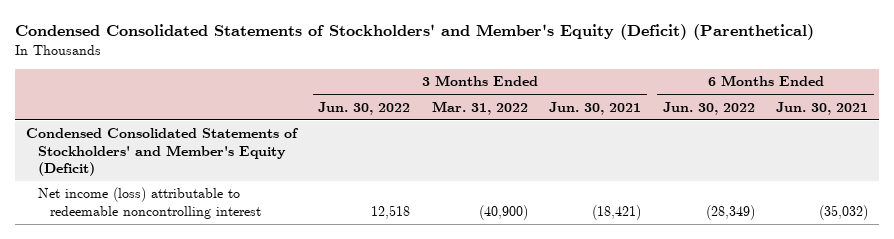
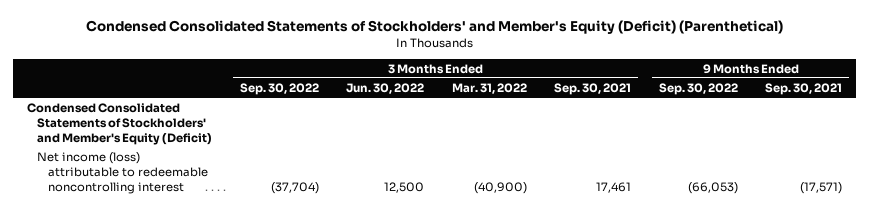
- | 3 Months Ended Jun. 30, 2022 | 3 Months Ended Mar. 31, 2022 | 3 Months Ended Jun. 30, 2021 | 6 Months Ended Jun. 30, 2022 | 6 Months Ended Jun. 30, 2021
+ | 3 Months Ended Sep. 30, 2022 | 3 Months Ended Jun. 30, 2022 | 3 Months Ended Mar. 31, 2022 | 3 Months Ended Sep. 30, 2021 | 9 Months Ended Sep. 30, 2022 | 9 Months Ended Sep. 30, 2021
- Net income (loss) attributable to redeemable noncontrolling interest | 12,518 | (40,900) | (18,421) | (28,349) | (35,032)
+ Net income (loss) attributable to redeemable noncontrolling interest | (37,704) | 12,500 | (40,900) | 17,461 | (66,053) | (17,571)

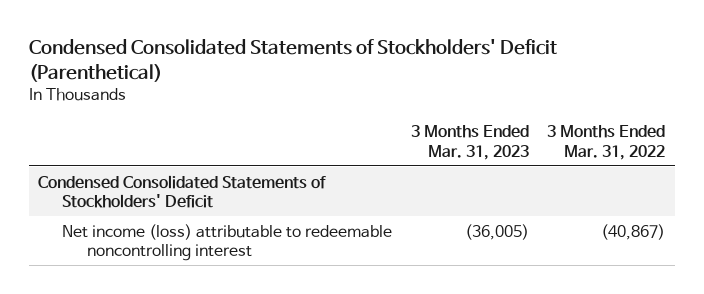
- Condensed Consolidated Statements of Stockholders' and Member's Equity (Deficit) (Parenthetical)
+ Condensed Consolidated Statements of Stockholders' Deficit (Parenthetical)
- | 3 Months Ended Sep. 30, 2022 | 3 Months Ended Jun. 30, 2022 | 3 Months Ended Mar. 31, 2022 | 3 Months Ended Sep. 30, 2021 | 9 Months Ended Sep. 30, 2022 | 9 Months Ended Sep. 30, 2021
+ | 3 Months Ended Mar. 31, 2023 | 3 Months Ended Mar. 31, 2022
- Condensed Consolidated Statements of Stockholders' and Member's Equity (Deficit)
- Net income (loss) attributable to redeemable noncontrolling interest | (37,704) | 12,500 | (40,900) | 17,461 | (66,053) | (17,571)
+ Condensed Consolidated Statements of Stockholders' Deficit
+ Net income (loss) attributable to redeemable noncontrolling interest | (36,005) | (40,867)

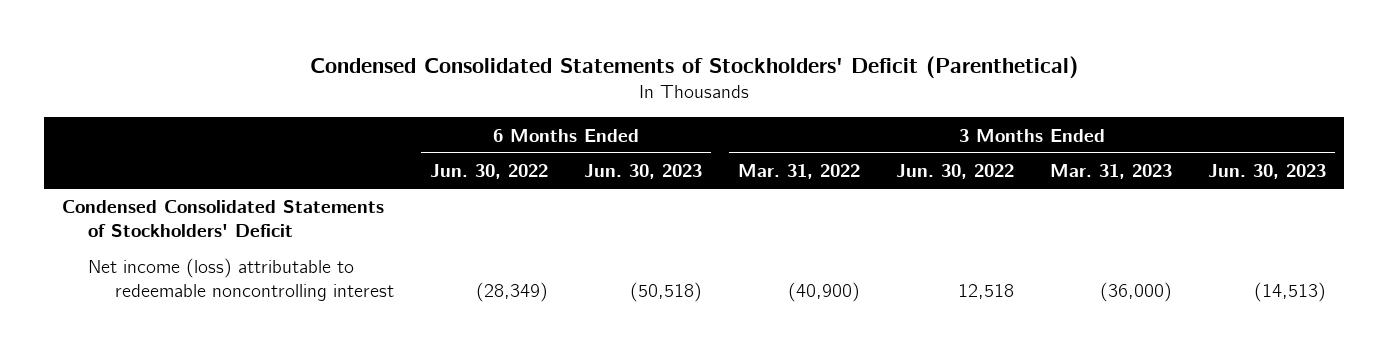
- | 3 Months Ended Mar. 31, 2023 | 3 Months Ended Mar. 31, 2022
+ | 6 Months Ended Jun. 30, 2022 | 6 Months Ended Jun. 30, 2023 | 3 Months Ended Mar. 31, 2022 | 3 Months Ended Jun. 30, 2022 | 3 Months Ended Mar. 31, 2023 | 3 Months Ended Jun. 30, 2023
- Net income (loss) attributable to redeemable noncontrolling interest | (36,005) | (40,867)
+ Net income (loss) attributable to redeemable noncontrolling interest | (28,349) | (50,518) | (40,900) | 12,518 | (36,000) | (14,513)

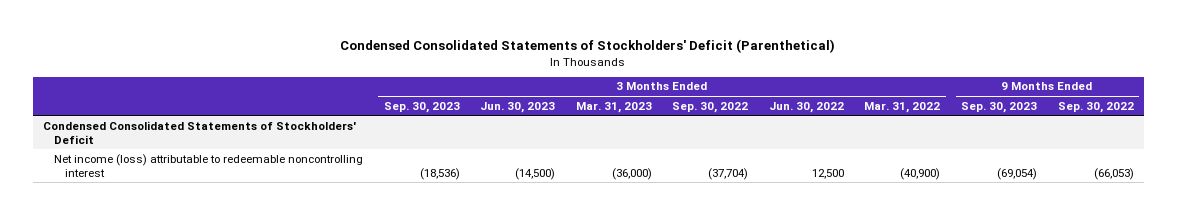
- | 6 Months Ended Jun. 30, 2022 | 6 Months Ended Jun. 30, 2023 | 3 Months Ended Mar. 31, 2022 | 3 Months Ended Jun. 30, 2022 | 3 Months Ended Mar. 31, 2023 | 3 Months Ended Jun. 30, 2023
+ | 3 Months Ended Sep. 30, 2023 | 3 Months Ended Jun. 30, 2023 | 3 Months Ended Mar. 31, 2023 | 3 Months Ended Sep. 30, 2022 | 3 Months Ended Jun. 30, 2022 | 3 Months Ended Mar. 31, 2022 | 9 Months Ended Sep. 30, 2023 | 9 Months Ended Sep. 30, 2022
- Net income (loss) attributable to redeemable noncontrolling interest | (28,349) | (50,518) | (40,900) | 12,518 | (36,000) | (14,513)
+ Net income (loss) attributable to redeemable noncontrolling interest | (18,536) | (14,500) | (36,000) | (37,704) | 12,500 | (40,900) | (69,054) | (66,053)

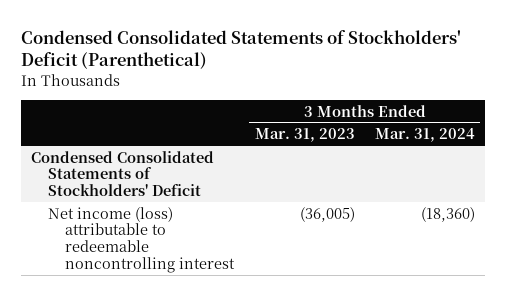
- | 3 Months Ended Sep. 30, 2023 | 3 Months Ended Jun. 30, 2023 | 3 Months Ended Mar. 31, 2023 | 3 Months Ended Sep. 30, 2022 | 3 Months Ended Jun. 30, 2022 | 3 Months Ended Mar. 31, 2022 | 9 Months Ended Sep. 30, 2023 | 9 Months Ended Sep. 30, 2022
+ | 3 Months Ended Mar. 31, 2023 | 3 Months Ended Mar. 31, 2024
- Net income (loss) attributable to redeemable noncontrolling interest | (18,536) | (14,500) | (36,000) | (37,704) | 12,500 | (40,900) | (69,054) | (66,053)
+ Net income (loss) attributable to redeemable noncontrolling interest | (36,005) | (18,360)

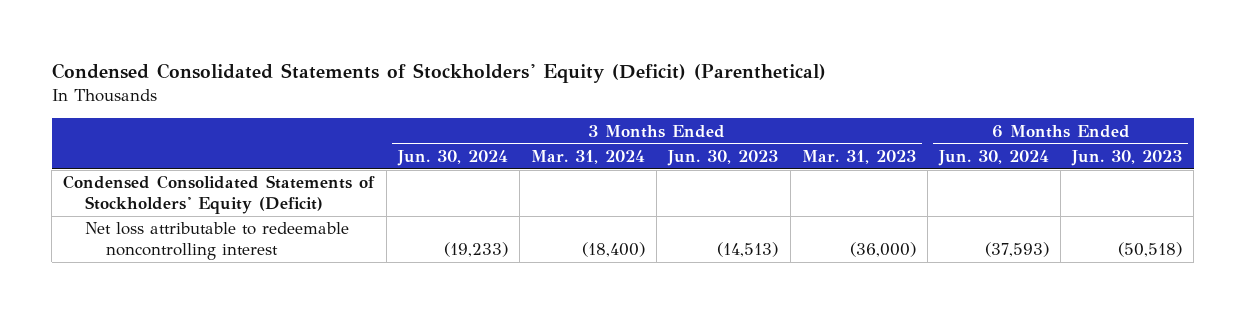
- Condensed Consolidated Statements of Stockholders' Deficit (Parenthetical)
+ Condensed Consolidated Statements of Stockholders' Equity (Deficit) (Parenthetical)
- | 3 Months Ended Mar. 31, 2023 | 3 Months Ended Mar. 31, 2024
+ | 3 Months Ended Jun. 30, 2024 | 3 Months Ended Mar. 31, 2024 | 3 Months Ended Jun. 30, 2023 | 3 Months Ended Mar. 31, 2023 | 6 Months Ended Jun. 30, 2024 | 6 Months Ended Jun. 30, 2023
- Condensed Consolidated Statements of Stockholders' Deficit
- Net income (loss) attributable to redeemable noncontrolling interest | (36,005) | (18,360)
+ Condensed Consolidated Statements of Stockholders' Equity (Deficit)
+ Net loss attributable to redeemable noncontrolling interest | (19,233) | (18,400) | (14,513) | (36,000) | (37,593) | (50,518)

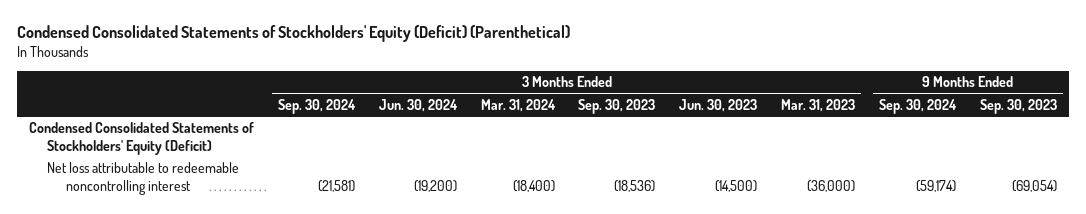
- | 3 Months Ended Jun. 30, 2024 | 3 Months Ended Mar. 31, 2024 | 3 Months Ended Jun. 30, 2023 | 3 Months Ended Mar. 31, 2023 | 6 Months Ended Jun. 30, 2024 | 6 Months Ended Jun. 30, 2023
+ | 3 Months Ended Sep. 30, 2024 | 3 Months Ended Jun. 30, 2024 | 3 Months Ended Mar. 31, 2024 | 3 Months Ended Sep. 30, 2023 | 3 Months Ended Jun. 30, 2023 | 3 Months Ended Mar. 31, 2023 | 9 Months Ended Sep. 30, 2024 | 9 Months Ended Sep. 30, 2023
- Net loss attributable to redeemable noncontrolling interest | (19,233) | (18,400) | (14,513) | (36,000) | (37,593) | (50,518)
+ Net loss attributable to redeemable noncontrolling interest | (21,581) | (19,200) | (18,400) | (18,536) | (14,500) | (36,000) | (59,174) | (69,054)

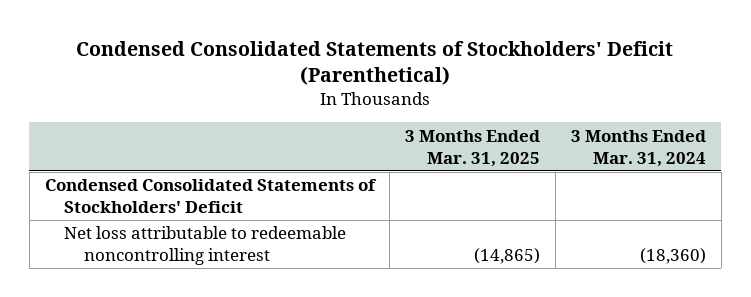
- Condensed Consolidated Statements of Stockholders' Equity (Deficit) (Parenthetical)
+ Condensed Consolidated Statements of Stockholders' Deficit (Parenthetical)
- | 3 Months Ended Sep. 30, 2024 | 3 Months Ended Jun. 30, 2024 | 3 Months Ended Mar. 31, 2024 | 3 Months Ended Sep. 30, 2023 | 3 Months Ended Jun. 30, 2023 | 3 Months Ended Mar. 31, 2023 | 9 Months Ended Sep. 30, 2024 | 9 Months Ended Sep. 30, 2023
+ | 3 Months Ended Mar. 31, 2025 | 3 Months Ended Mar. 31, 2024
- Condensed Consolidated Statements of Stockholders' Equity (Deficit)
- Net loss attributable to redeemable noncontrolling interest | (21,581) | (19,200) | (18,400) | (18,536) | (14,500) | (36,000) | (59,174) | (69,054)
+ Condensed Consolidated Statements of Stockholders' Deficit
+ Net loss attributable to redeemable noncontrolling interest | (14,865) | (18,360)

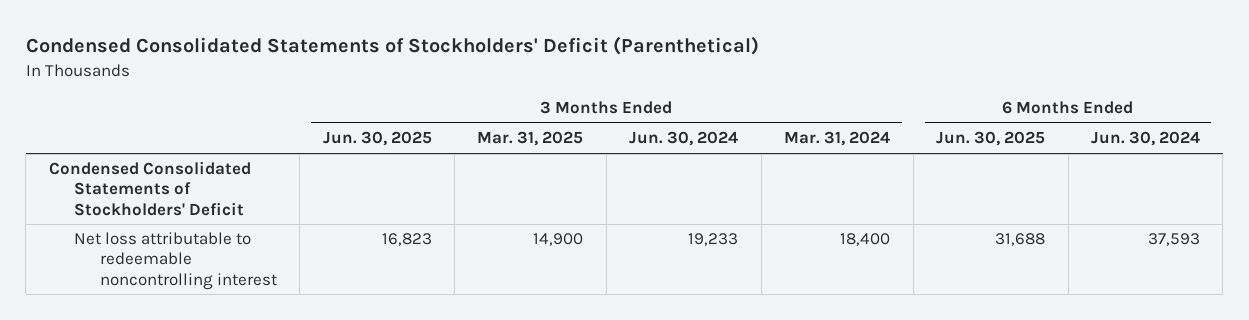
- | 3 Months Ended Mar. 31, 2025 | 3 Months Ended Mar. 31, 2024
+ | 3 Months Ended Jun. 30, 2025 | 3 Months Ended Mar. 31, 2025 | 3 Months Ended Jun. 30, 2024 | 3 Months Ended Mar. 31, 2024 | 6 Months Ended Jun. 30, 2025 | 6 Months Ended Jun. 30, 2024
- Net loss attributable to redeemable noncontrolling interest | (14,865) | (18,360)
+ Net loss attributable to redeemable noncontrolling interest | 16,823 | 14,900 | 19,233 | 18,400 | 31,688 | 37,593

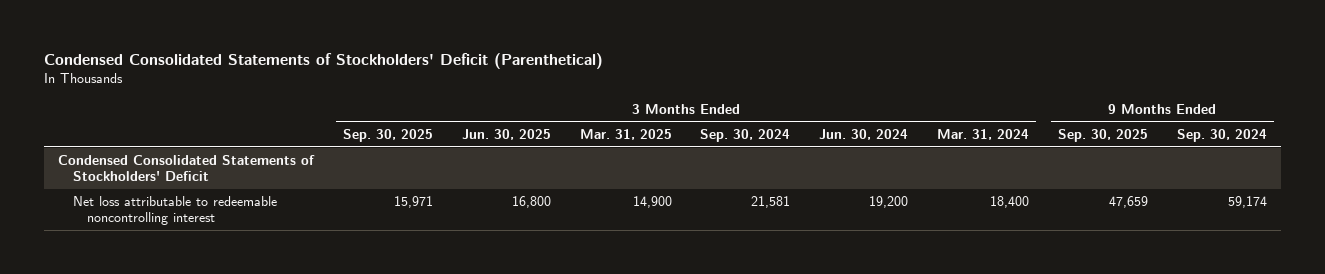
- | 3 Months Ended Jun. 30, 2025 | 3 Months Ended Mar. 31, 2025 | 3 Months Ended Jun. 30, 2024 | 3 Months Ended Mar. 31, 2024 | 6 Months Ended Jun. 30, 2025 | 6 Months Ended Jun. 30, 2024
+ | 3 Months Ended Sep. 30, 2025 | 3 Months Ended Jun. 30, 2025 | 3 Months Ended Mar. 31, 2025 | 3 Months Ended Sep. 30, 2024 | 3 Months Ended Jun. 30, 2024 | 3 Months Ended Mar. 31, 2024 | 9 Months Ended Sep. 30, 2025 | 9 Months Ended Sep. 30, 2024
- Net loss attributable to redeemable noncontrolling interest | 16,823 | 14,900 | 19,233 | 18,400 | 31,688 | 37,593
+ Net loss attributable to redeemable noncontrolling interest | 15,971 | 16,800 | 14,900 | 21,581 | 19,200 | 18,400 | 47,659 | 59,174

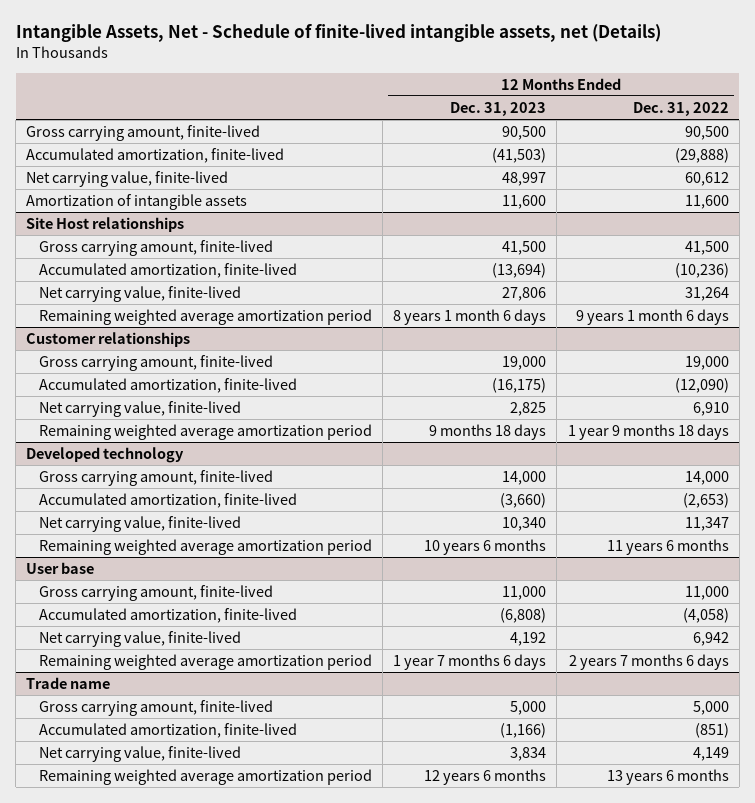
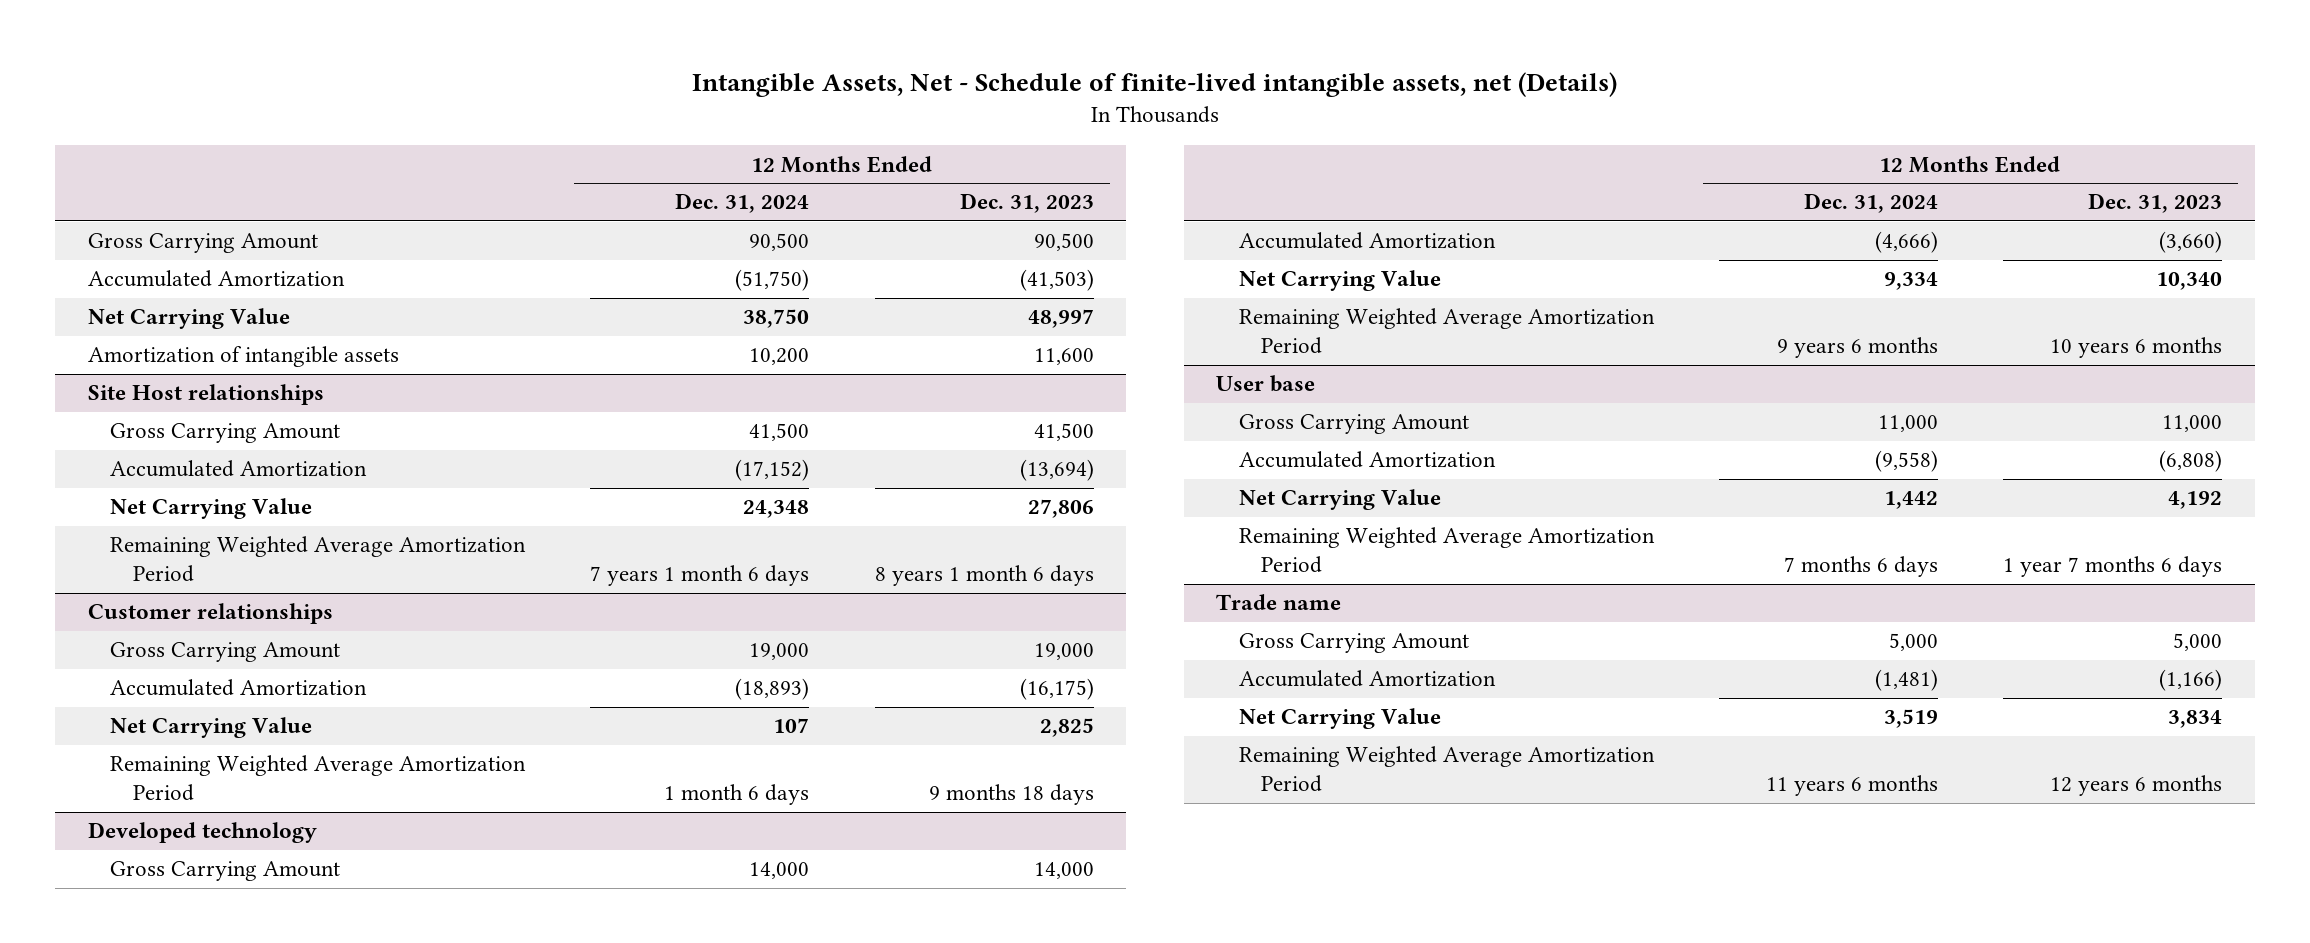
- | 12 Months Ended Dec. 31, 2023 | 12 Months Ended Dec. 31, 2022
+ | 12 Months Ended Dec. 31, 2024 | 12 Months Ended Dec. 31, 2023
- Gross carrying amount, finite-lived | 90,500 | 90,500
- Accumulated amortization, finite-lived | (41,503) | (29,888)
- Net carrying value, finite-lived | 48,997 | 60,612
+ Gross Carrying Amount | 90,500 | 90,500
+ Accumulated Amortization | (51,750) | (41,503)
+ Net Carrying Value | 38,750 | 48,997
@ Site Host relationships
- Gross carrying amount, finite-lived | 41,500 | 41,500
- Accumulated amortization, finite-lived | (13,694) | (10,236)
- Net carrying value, finite-lived | 27,806 | 31,264
- Remaining weighted average amortization period | 8 years 1 month 6 days | 9 years 1 month 6 days
+ Gross Carrying Amount | 41,500 | 41,500
+ Accumulated Amortization | (17,152) | (13,694)
+ Net Carrying Value | 24,348 | 27,806
+ Remaining Weighted Average Amortization Period | 7 years 1 month 6 days | 8 years 1 month 6 days
@ Customer relationships
- Gross carrying amount, finite-lived | 19,000 | 19,000
- Accumulated amortization, finite-lived | (16,175) | (12,090)
- Net carrying value, finite-lived | 2,825 | 6,910
- Remaining weighted average amortization period | 9 months 18 days | 1 year 9 months 18 days
+ Gross Carrying Amount | 19,000 | 19,000
+ Accumulated Amortization | (18,893) | (16,175)
+ Net Carrying Value | 107 | 2,825
+ Remaining Weighted Average Amortization Period | 1 month 6 days | 9 months 18 days
@ Developed technology
- Gross carrying amount, finite-lived | 14,000 | 14,000
- Accumulated amortization, finite-lived | (3,660) | (2,653)
- Net carrying value, finite-lived | 10,340 | 11,347
- Remaining weighted average amortization period | 10 years 6 months | 11 years 6 months
+ Gross Carrying Amount | 14,000 | 14,000
+ Accumulated Amortization | (4,666) | (3,660)
+ Net Carrying Value | 9,334 | 10,340
+ Remaining Weighted Average Amortization Period | 9 years 6 months | 10 years 6 months
@ User base
- Gross carrying amount, finite-lived | 11,000 | 11,000
- Accumulated amortization, finite-lived | (6,808) | (4,058)
- Net carrying value, finite-lived | 4,192 | 6,942
- Remaining weighted average amortization period | 1 year 7 months 6 days | 2 years 7 months 6 days
+ Gross Carrying Amount | 11,000 | 11,000
+ Accumulated Amortization | (9,558) | (6,808)
+ Net Carrying Value | 1,442 | 4,192
+ Remaining Weighted Average Amortization Period | 7 months 6 days | 1 year 7 months 6 days
@ Trade name
- Gross carrying amount, finite-lived | 5,000 | 5,000
- Accumulated amortization, finite-lived | (1,166) | (851)
- Net carrying value, finite-lived | 3,834 | 4,149
- Remaining weighted average amortization period | 12 years 6 months | 13 years 6 months
+ Gross Carrying Amount | 5,000 | 5,000
+ Accumulated Amortization | (1,481) | (1,166)
+ Net Carrying Value | 3,519 | 3,834
+ Remaining Weighted Average Amortization Period | 11 years 6 months | 12 years 6 months

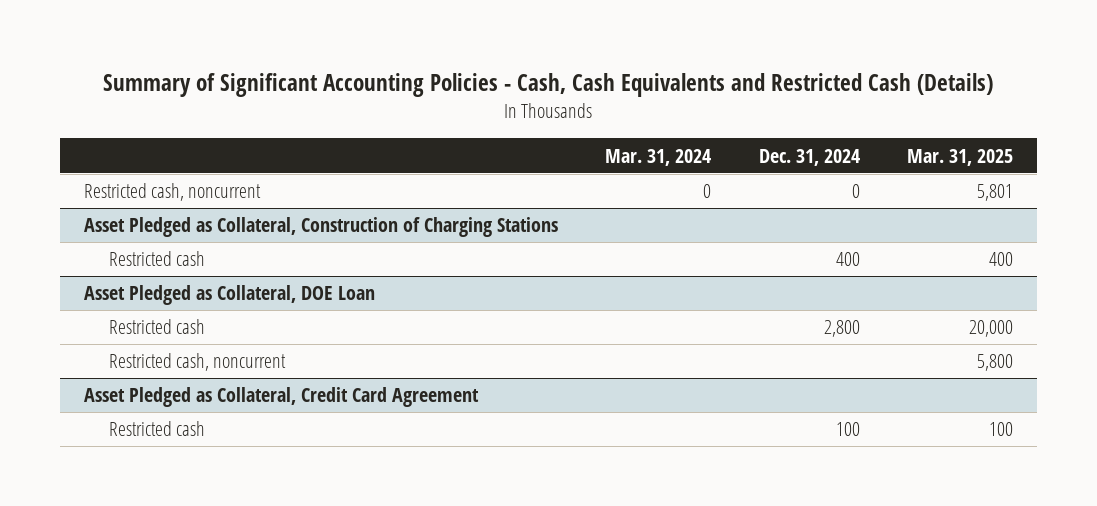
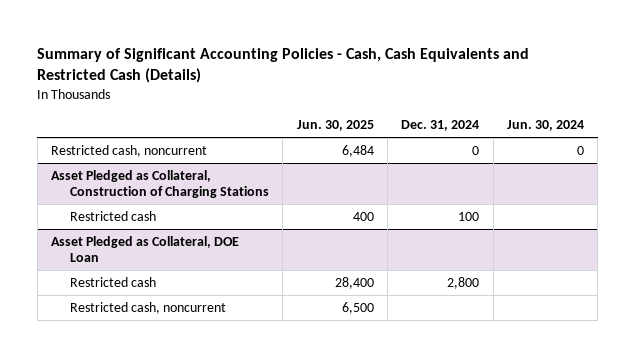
- | Mar. 31, 2024 | Dec. 31, 2024 | Mar. 31, 2025
+ | Jun. 30, 2025 | Dec. 31, 2024 | Jun. 30, 2024
@ Asset Pledged as Collateral, Construction of Charging Stations
- Restricted cash | | 400 | 400
+ Restricted cash | 400 | 100 |
- Asset Pledged as Collateral, Credit Card Agreement
- Restricted cash | | 100 | 100

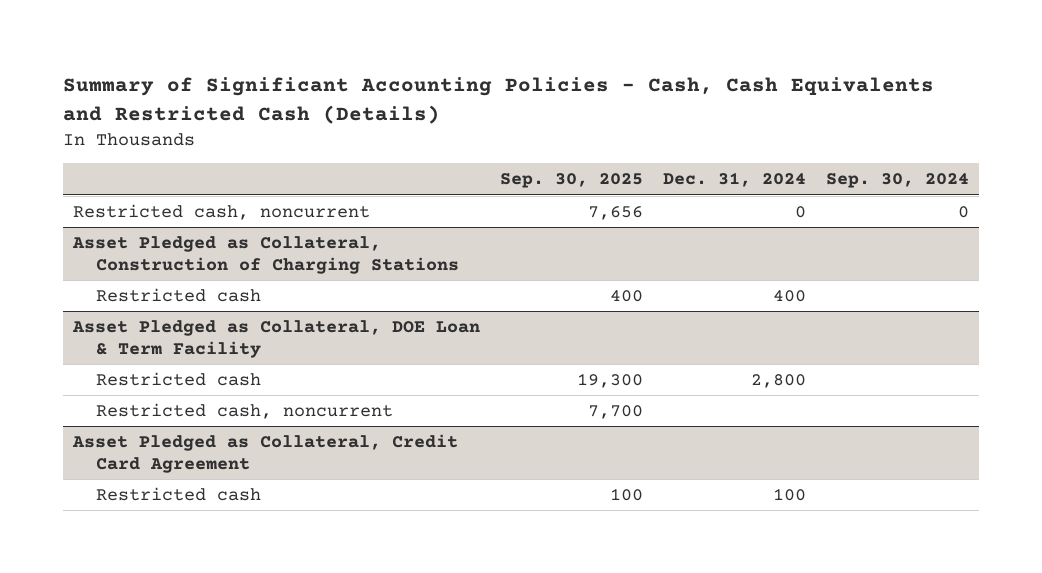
- | Jun. 30, 2025 | Dec. 31, 2024 | Jun. 30, 2024
+ | Sep. 30, 2025 | Dec. 31, 2024 | Sep. 30, 2024
@ Asset Pledged as Collateral, Construction of Charging Stations
- Restricted cash | 400 | 100 |
- Asset Pledged as Collateral, DOE Loan
@ Asset Pledged as Collateral, Construction of Charging Stations
+ Restricted cash | 400 | 400 |
+ Asset Pledged as Collateral, DOE Loan & Term Facility
+ Asset Pledged as Collateral, Credit Card Agreement
+ Restricted cash | 100 | 100 |

